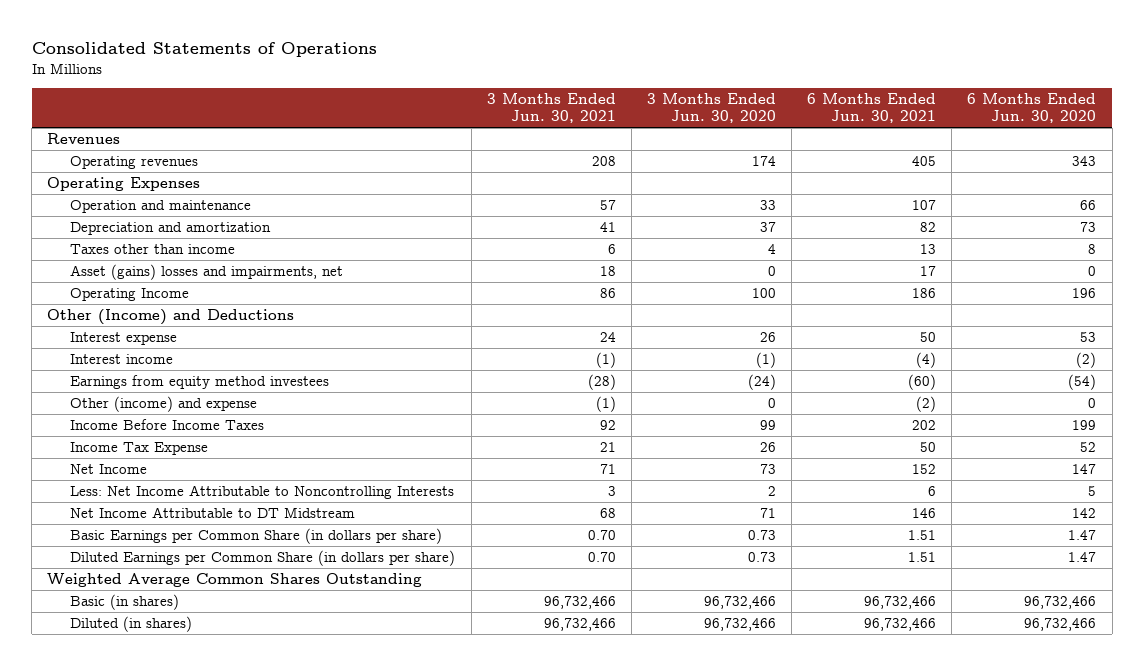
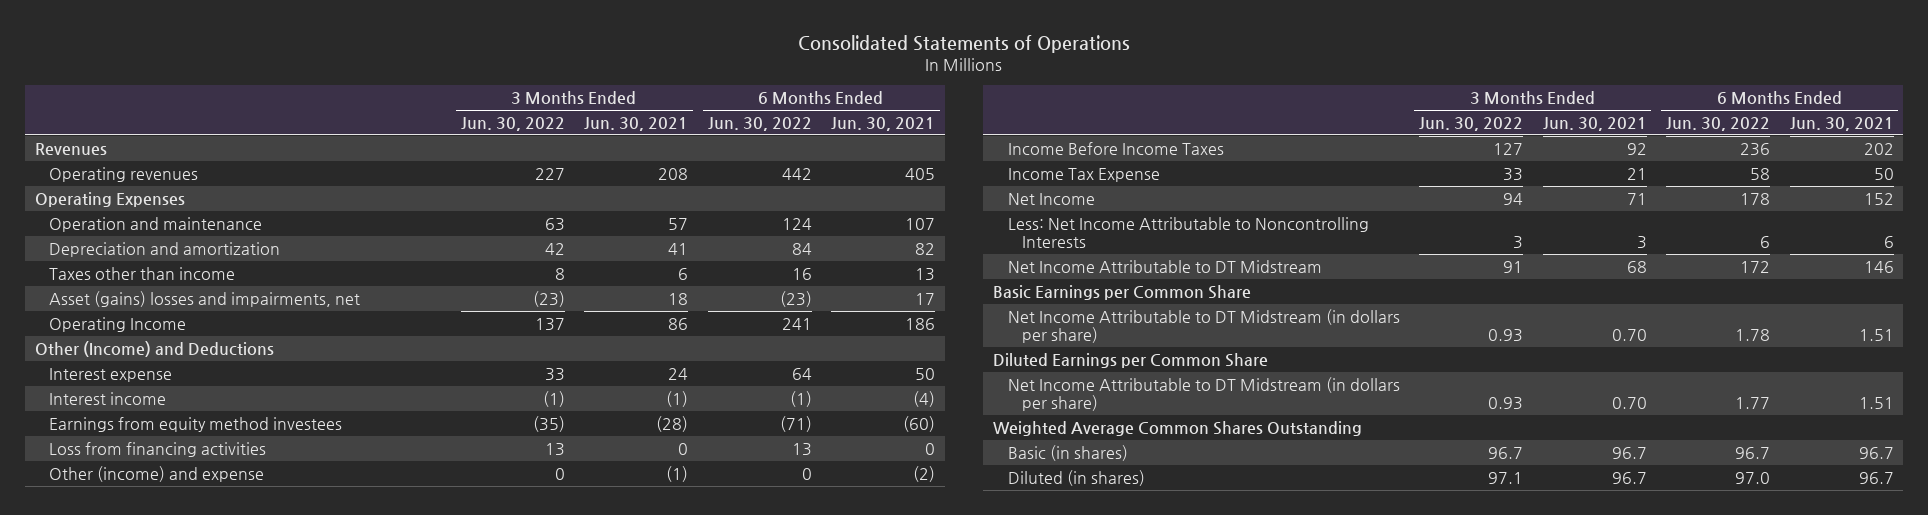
- | 3 Months Ended Jun. 30, 2021 | 3 Months Ended Jun. 30, 2020 | 6 Months Ended Jun. 30, 2021 | 6 Months Ended Jun. 30, 2020
+ | 3 Months Ended Jun. 30, 2022 | 3 Months Ended Jun. 30, 2021 | 6 Months Ended Jun. 30, 2022 | 6 Months Ended Jun. 30, 2021
+ Loss from financing activities | 13 | 0 | 13 | 0
- Basic Earnings per Common Share (in dollars per share) | 0.70 | 0.73 | 1.51 | 1.47
- Diluted Earnings per Common Share (in dollars per share) | 0.70 | 0.73 | 1.51 | 1.47
+ Basic Earnings per Common Share
+ Net Income Attributable to DT Midstream (in dollars per share) | 0.93 | 0.70 | 1.78 | 1.51
+ Diluted Earnings per Common Share
+ Net Income Attributable to DT Midstream (in dollars per share) | 0.93 | 0.70 | 1.77 | 1.51
- Basic (in shares) | 96,732,466 | 96,732,466 | 96,732,466 | 96,732,466
- Diluted (in shares) | 96,732,466 | 96,732,466 | 96,732,466 | 96,732,466
+ Basic (in shares) | 96.7 | 96.7 | 96.7 | 96.7
+ Diluted (in shares) | 97.1 | 96.7 | 97.0 | 96.7

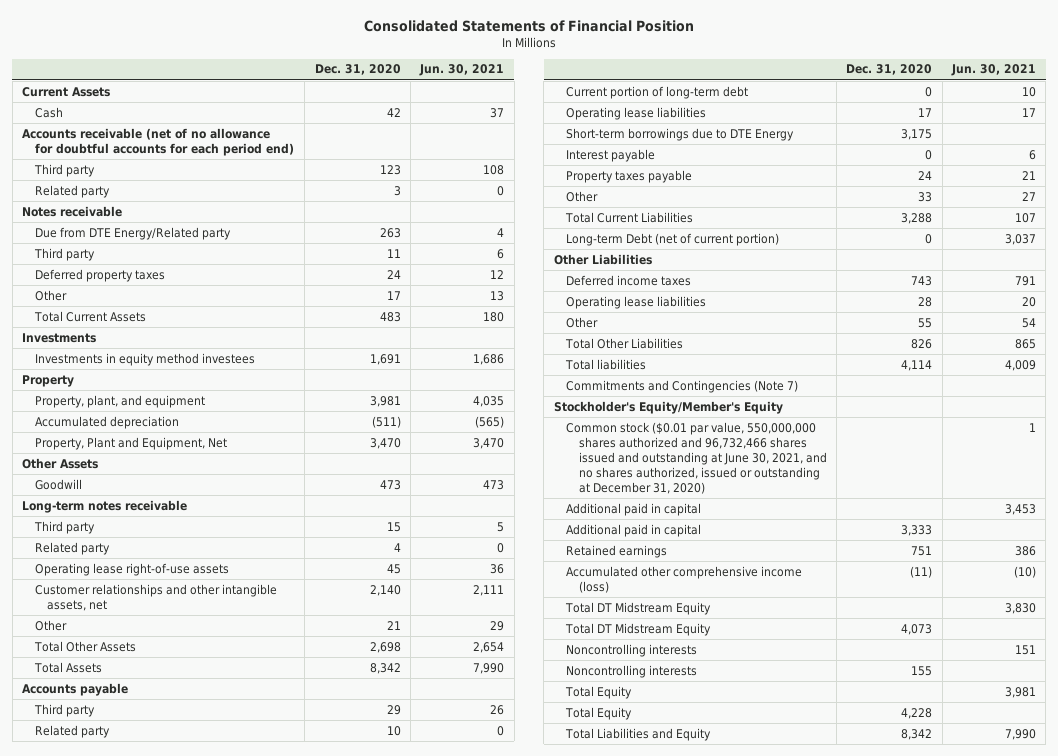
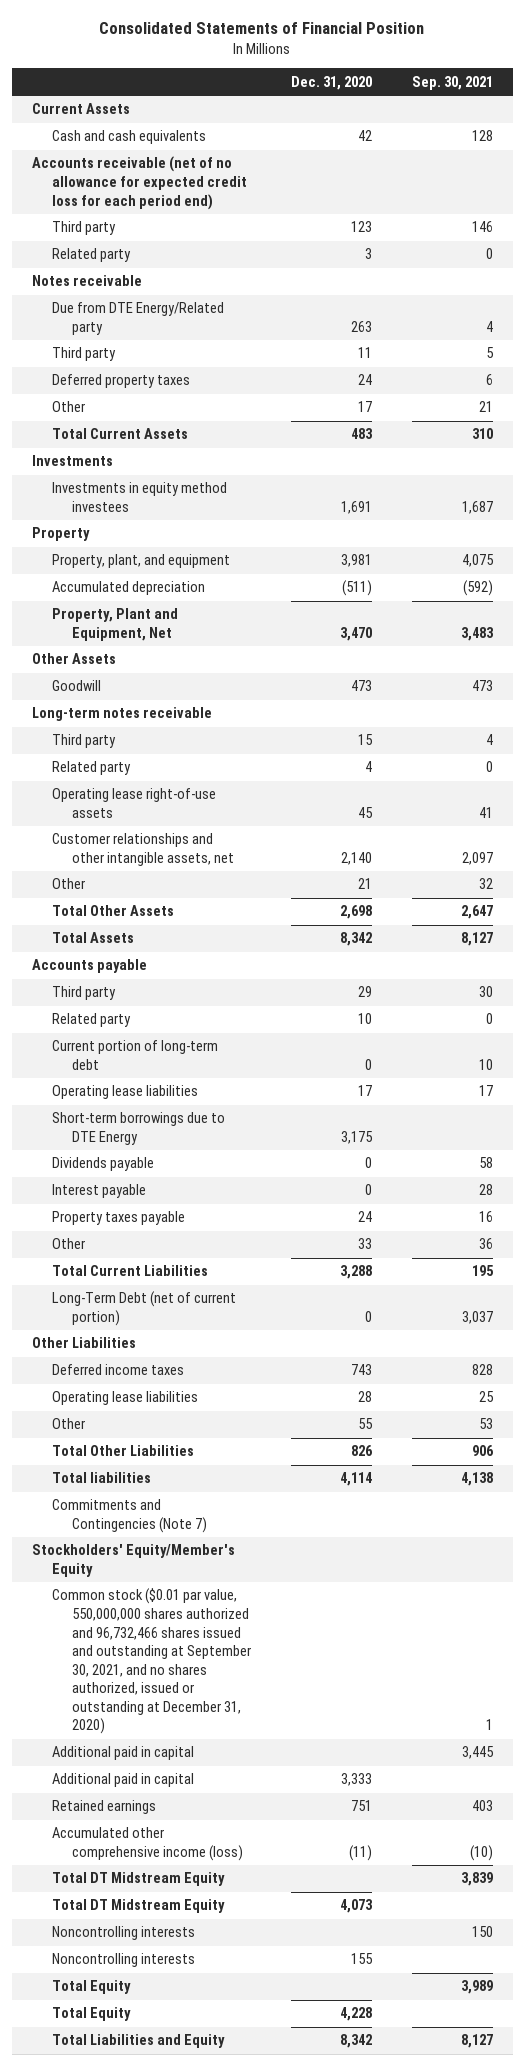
- | Dec. 31, 2020 | Jun. 30, 2021
+ | Dec. 31, 2020 | Sep. 30, 2021
- Cash | 42 | 37
- Accounts receivable (net of no allowance for doubtful accounts for each period end)
+ Cash and cash equivalents | 42 | 128
+ Accounts receivable (net of no allowance for expected credit loss for each period end)
+ Dividends payable | 0 | 58
- Long-term Debt (net of current portion) | 0 | 3,037
+ Long-Term Debt (net of current portion) | 0 | 3,037
- Stockholder's Equity/Member's Equity
- Common stock ($0.01 par value, 550,000,000 shares authorized and 96,732,466 shares issued and outstanding at June 30, 2021, and no shares authorized, issued or outstanding at December 31, 2020) | | 1
+ Stockholders' Equity/Member's Equity
+ Common stock ($0.01 par value, 550,000,000 shares authorized and 96,732,466 shares issued and outstanding at September 30, 2021, and no shares authorized, issued or outstanding at December 31, 2020) | | 1

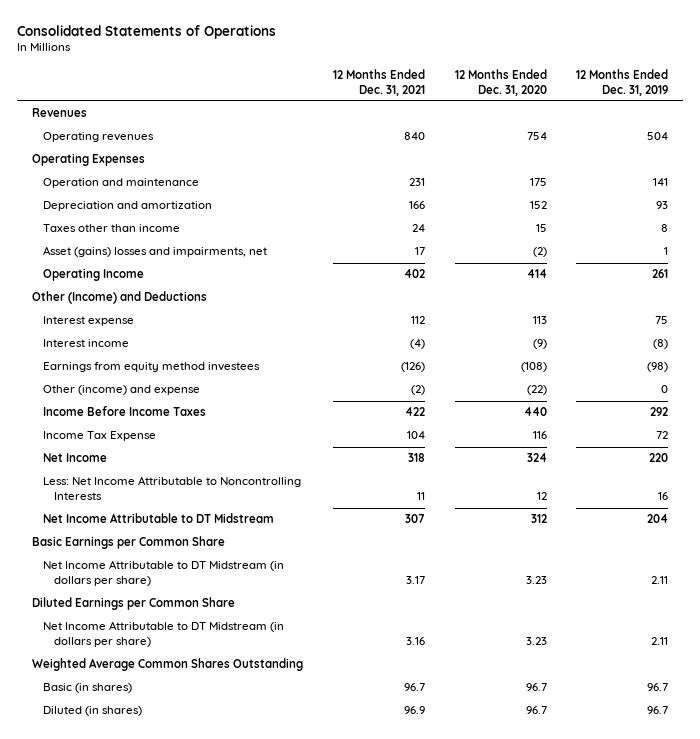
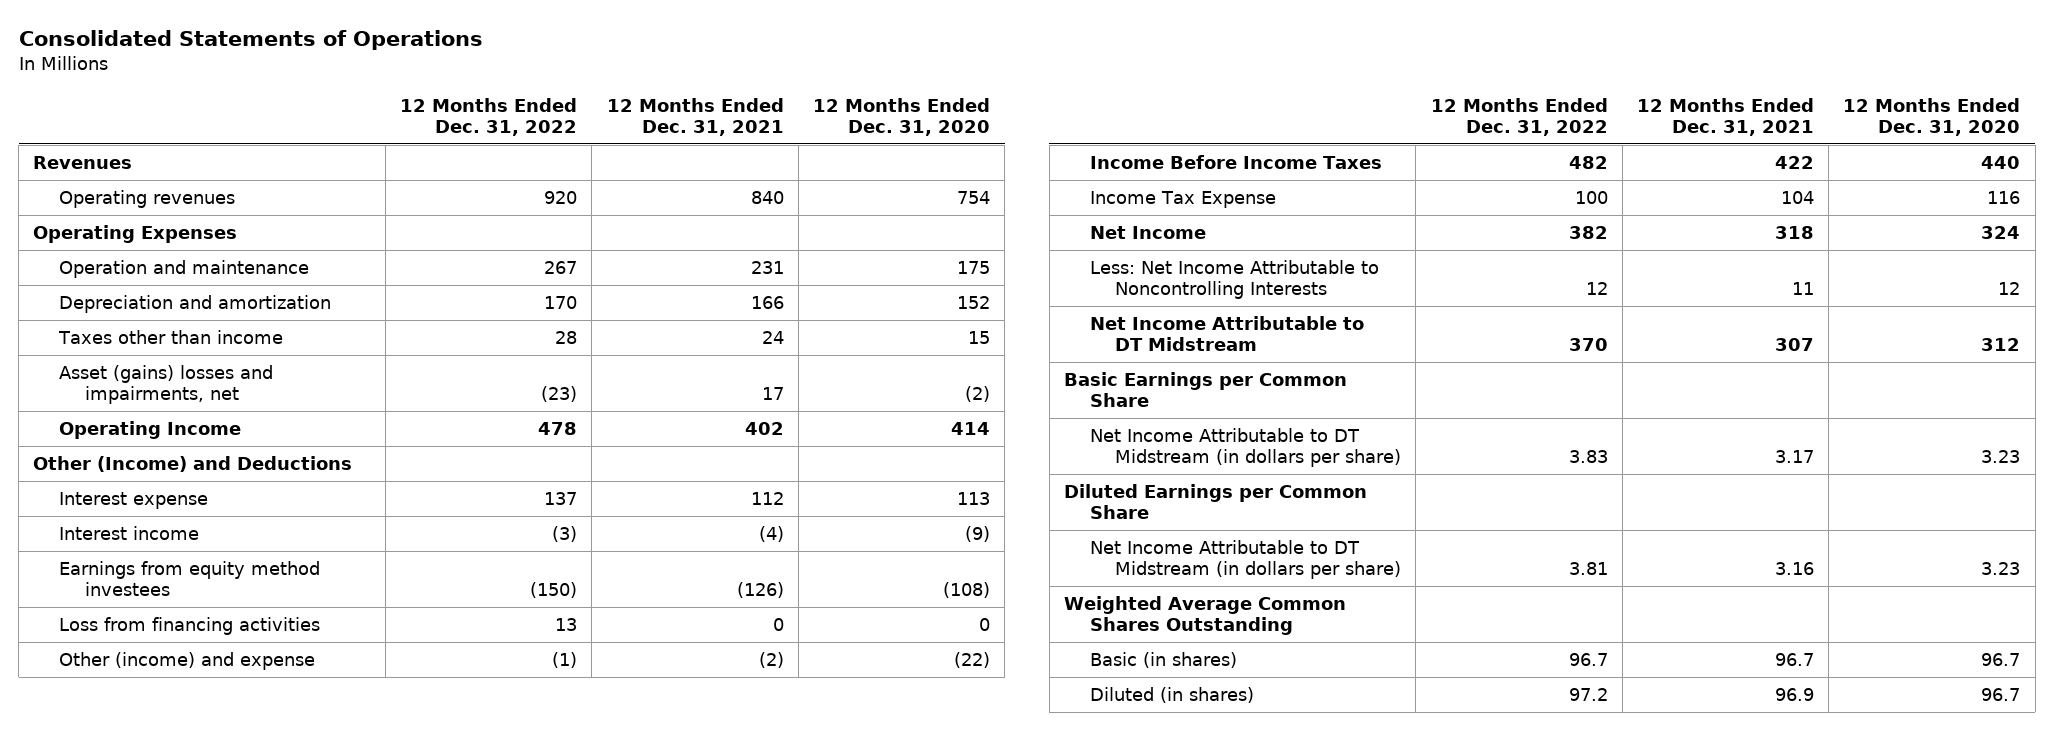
- | 12 Months Ended Dec. 31, 2021 | 12 Months Ended Dec. 31, 2020 | 12 Months Ended Dec. 31, 2019
+ | 12 Months Ended Dec. 31, 2022 | 12 Months Ended Dec. 31, 2021 | 12 Months Ended Dec. 31, 2020
+ Loss from financing activities | 13 | 0 | 0

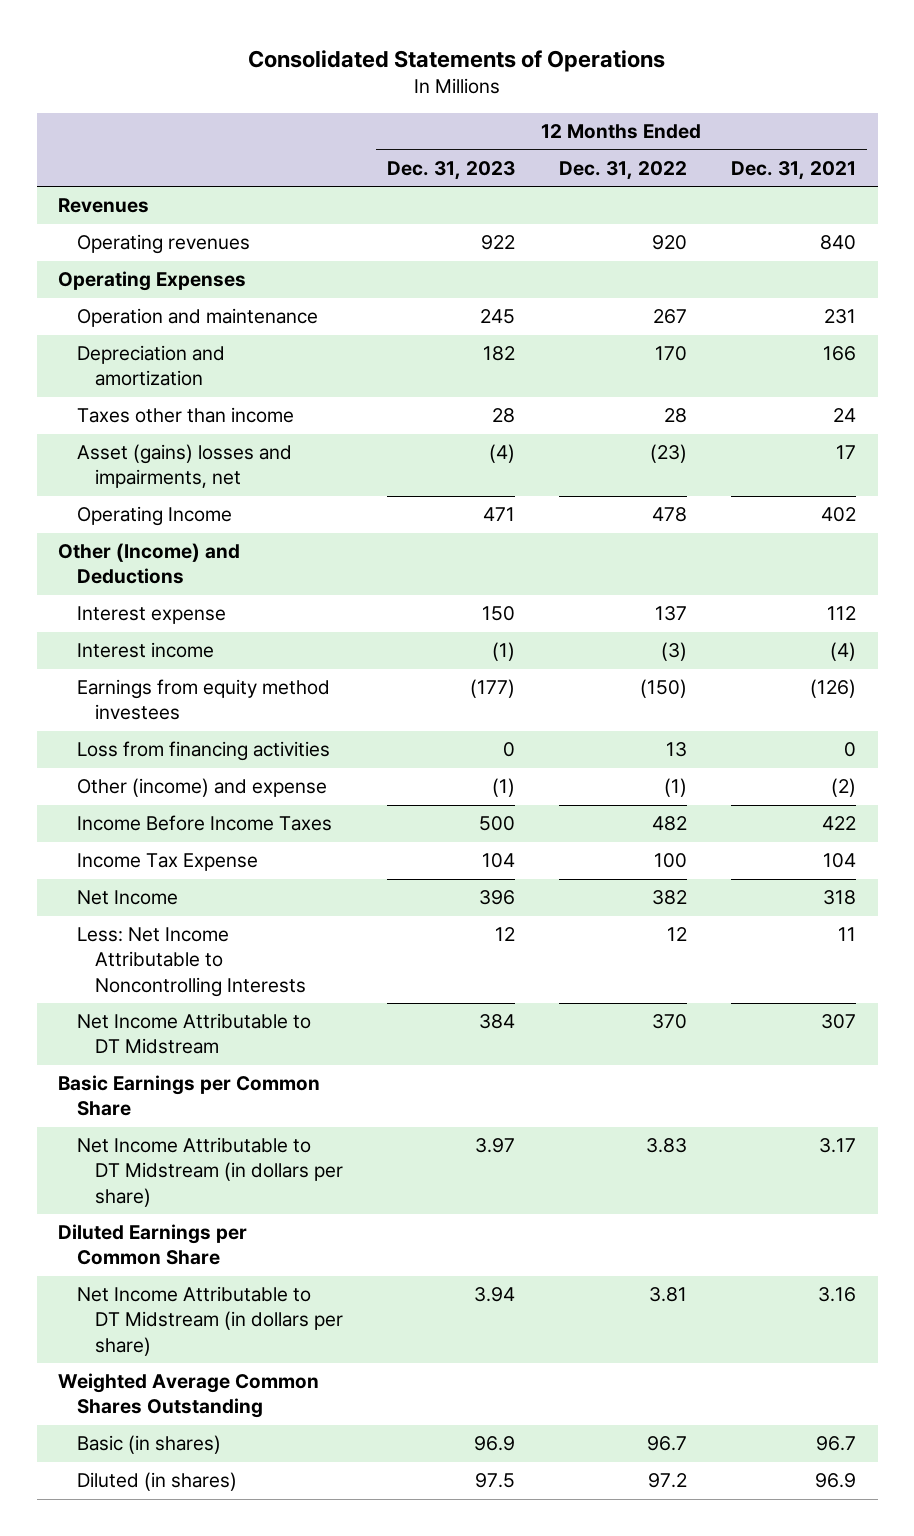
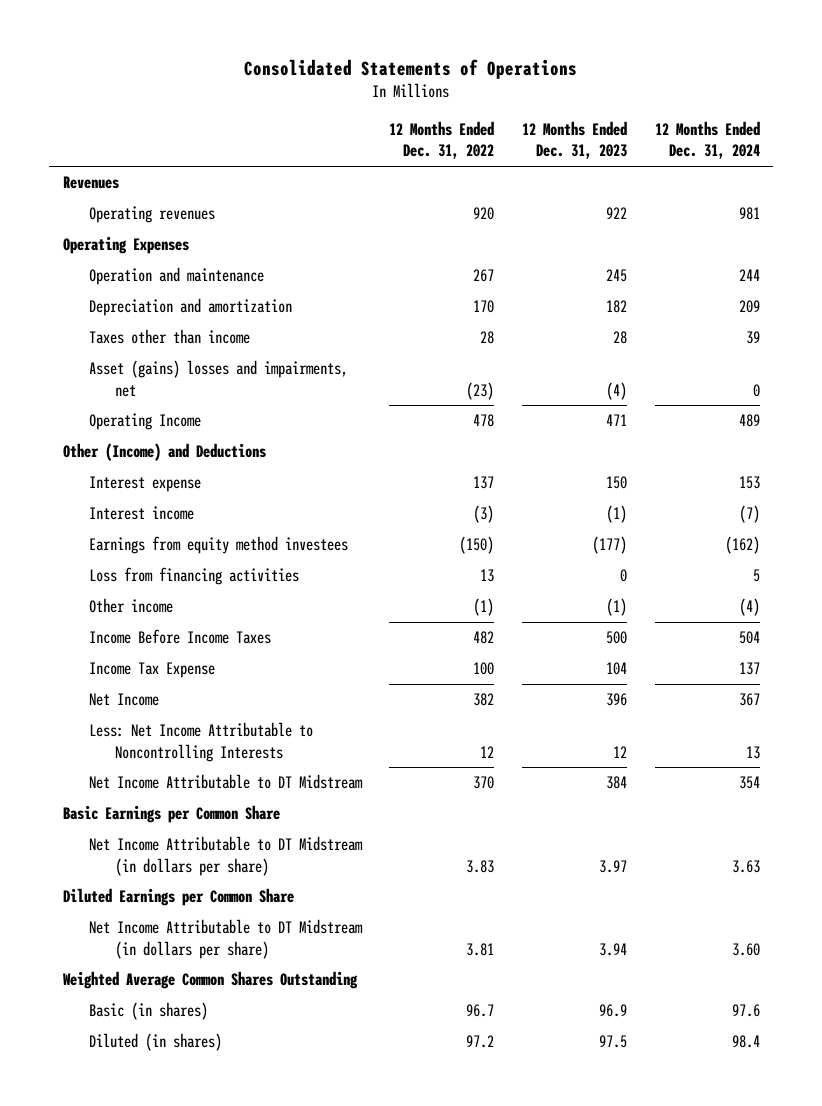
- | 12 Months Ended Dec. 31, 2023 | 12 Months Ended Dec. 31, 2022 | 12 Months Ended Dec. 31, 2021
+ | 12 Months Ended Dec. 31, 2022 | 12 Months Ended Dec. 31, 2023 | 12 Months Ended Dec. 31, 2024
- Other (income) and expense | (1) | (1) | (2)
+ Other income | (1) | (1) | (4)

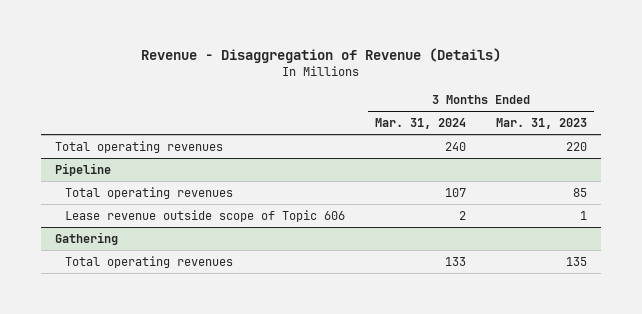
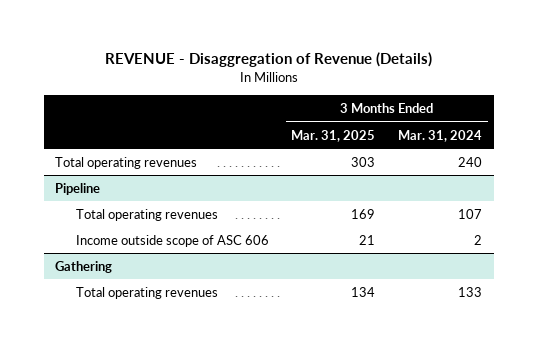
- Revenue - Disaggregation of Revenue (Details)
+ REVENUE - Disaggregation of Revenue (Details)
- | 3 Months Ended Mar. 31, 2024 | 3 Months Ended Mar. 31, 2023
+ | 3 Months Ended Mar. 31, 2025 | 3 Months Ended Mar. 31, 2024
@ Pipeline
- Lease revenue outside scope of Topic 606 | 2 | 1
+ Income outside scope of ASC 606 | 21 | 2

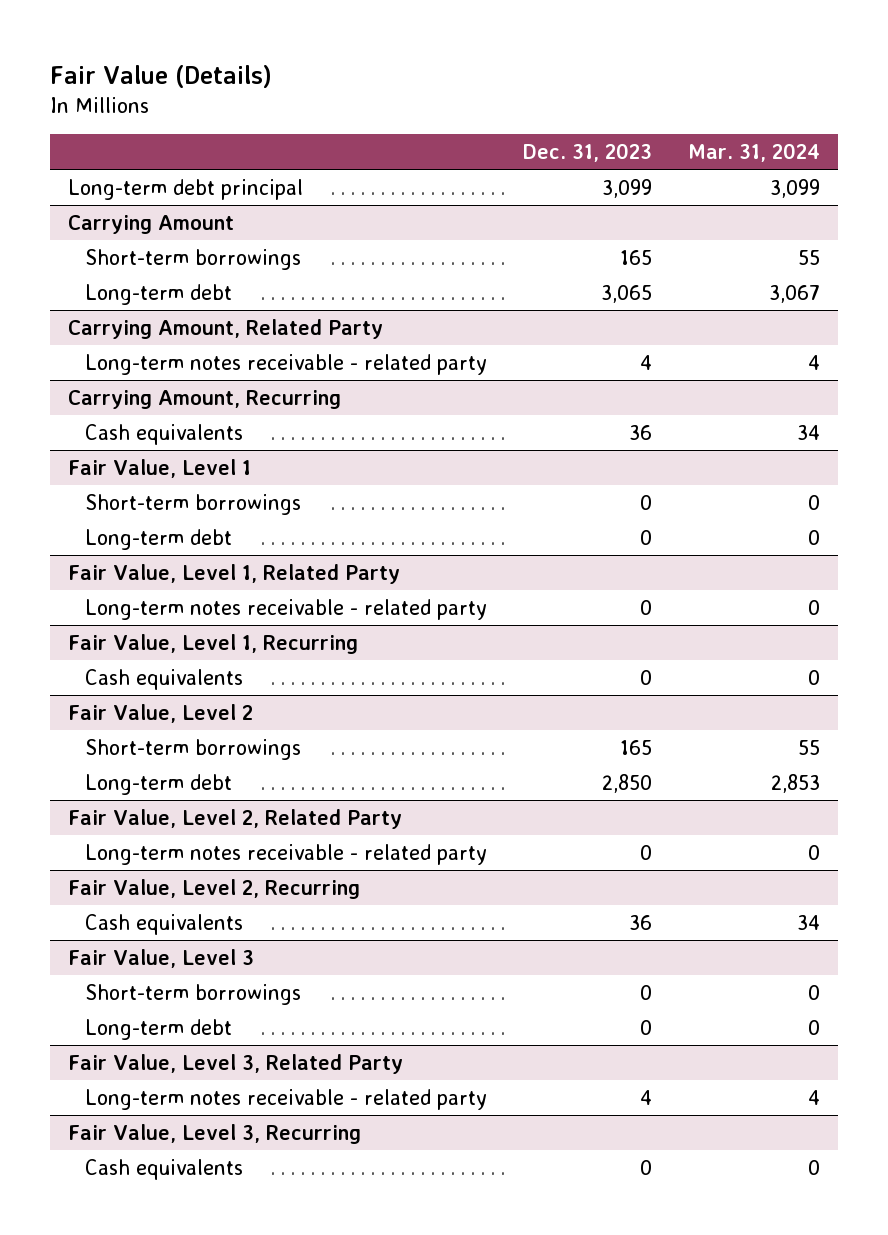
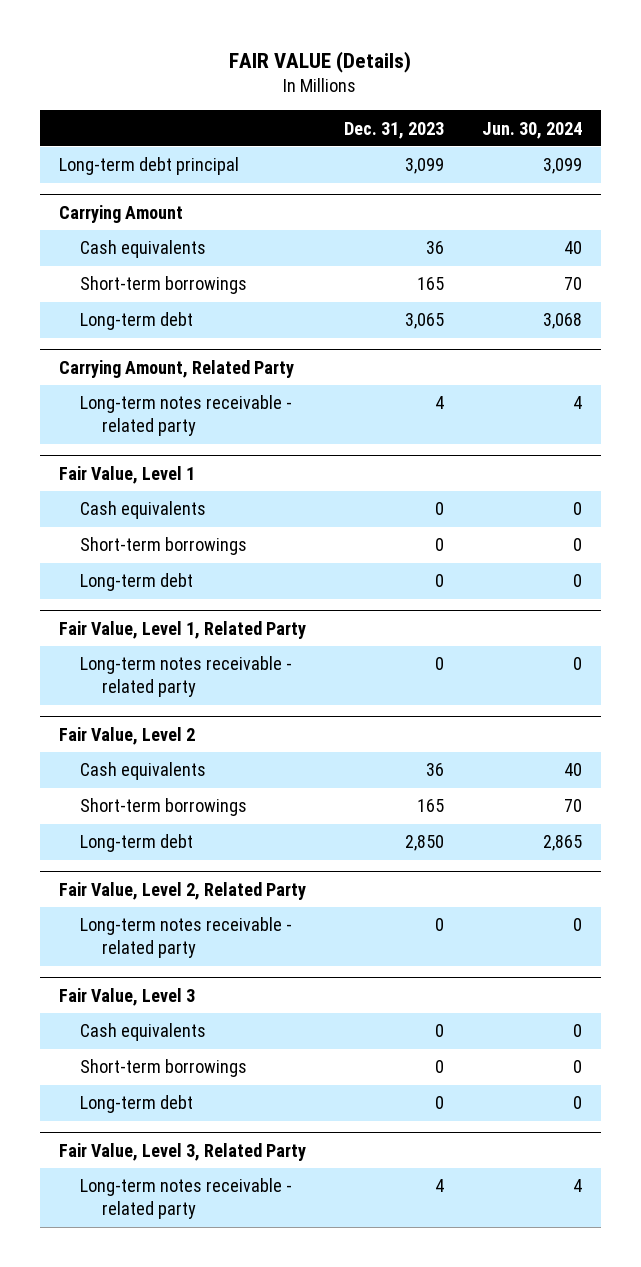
- Fair Value (Details)
+ FAIR VALUE (Details)
- | Dec. 31, 2023 | Mar. 31, 2024
+ | Dec. 31, 2023 | Jun. 30, 2024
@ Carrying Amount
+ Cash equivalents | 36 | 40
- Carrying Amount, Recurring
- Cash equivalents | 36 | 34
@ Fair Value, Level 1
+ Cash equivalents | 0 | 0
- Fair Value, Level 1, Recurring
- Cash equivalents | 0 | 0
@ Fair Value, Level 2
+ Cash equivalents | 36 | 40
- Fair Value, Level 2, Recurring
- Cash equivalents | 36 | 34
@ Fair Value, Level 3
+ Cash equivalents | 0 | 0
- Fair Value, Level 3, Recurring
- Cash equivalents | 0 | 0

